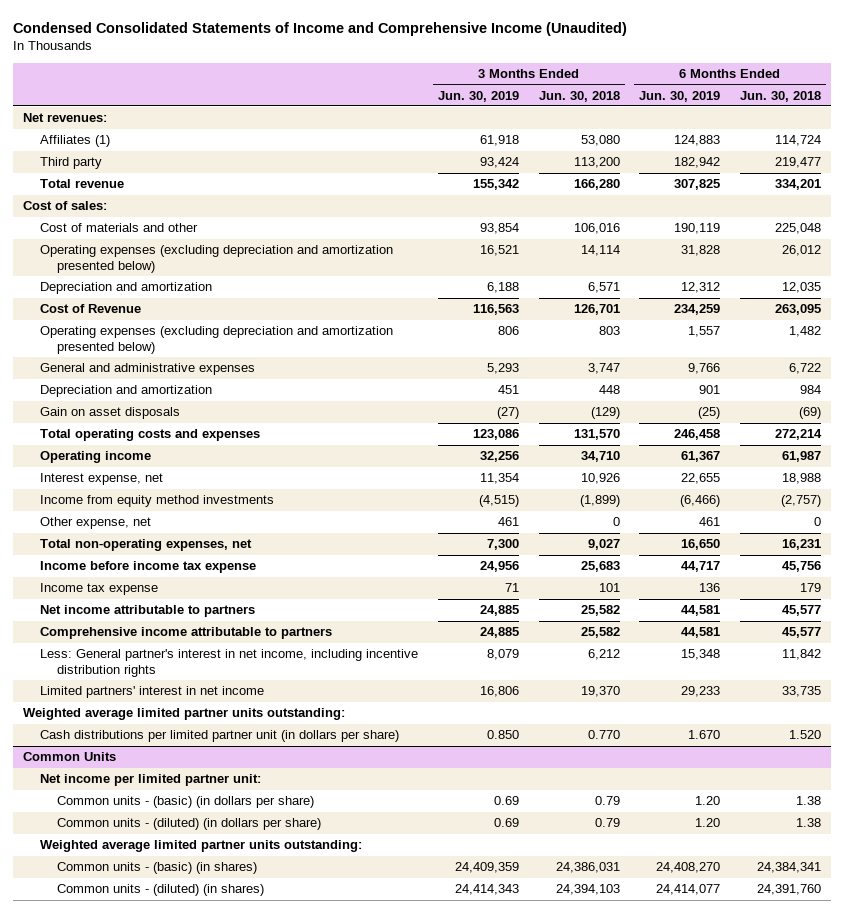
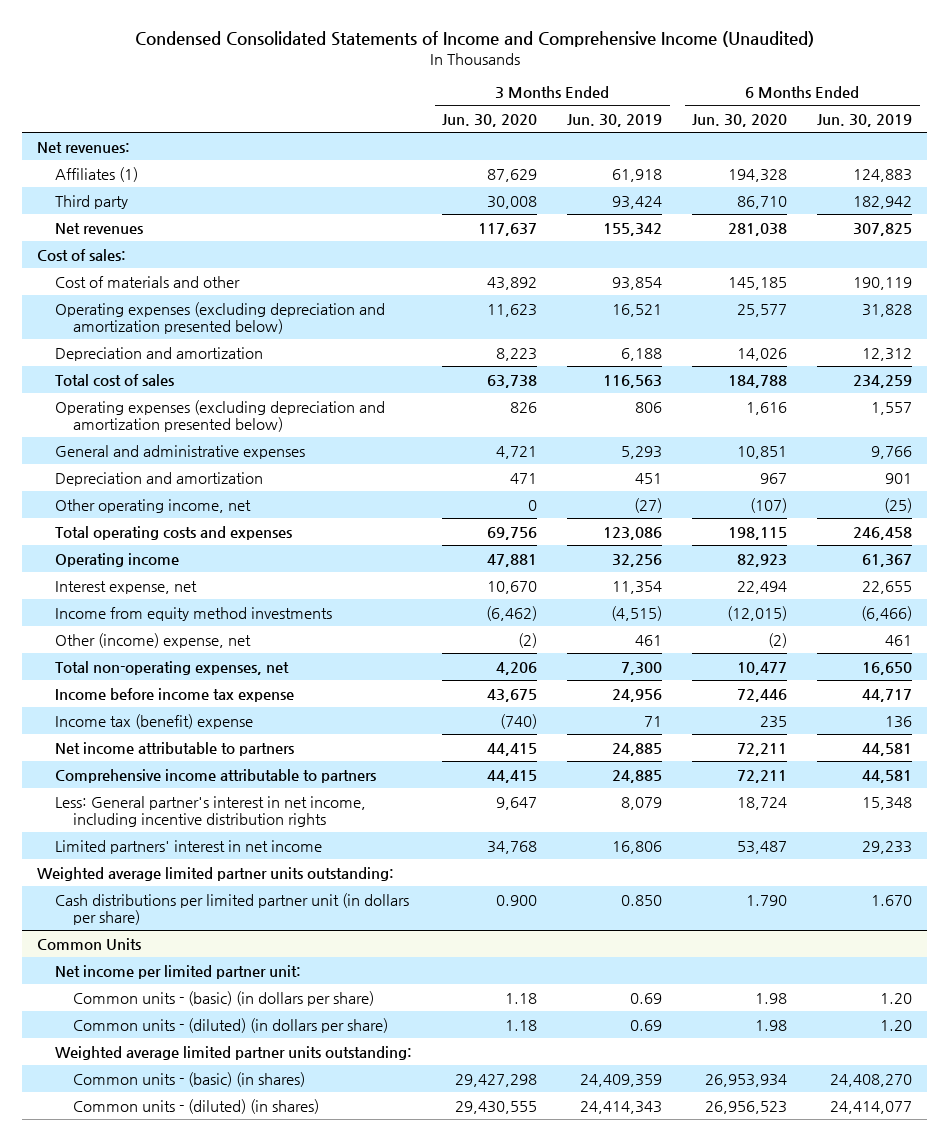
- | 3 Months Ended Jun. 30, 2019 | 3 Months Ended Jun. 30, 2018 | 6 Months Ended Jun. 30, 2019 | 6 Months Ended Jun. 30, 2018
+ | 3 Months Ended Jun. 30, 2020 | 3 Months Ended Jun. 30, 2019 | 6 Months Ended Jun. 30, 2020 | 6 Months Ended Jun. 30, 2019
- Total revenue | 155,342 | 166,280 | 307,825 | 334,201
+ Net revenues | 117,637 | 155,342 | 281,038 | 307,825
- Cost of Revenue | 116,563 | 126,701 | 234,259 | 263,095
+ Total cost of sales | 63,738 | 116,563 | 184,788 | 234,259
- Gain on asset disposals | (27) | (129) | (25) | (69)
+ Other operating income, net | 0 | (27) | (107) | (25)
- Other expense, net | 461 | 0 | 461 | 0
+ Other (income) expense, net | (2) | 461 | (2) | 461
- Income tax expense | 71 | 101 | 136 | 179
+ Income tax (benefit) expense | (740) | 71 | 235 | 136

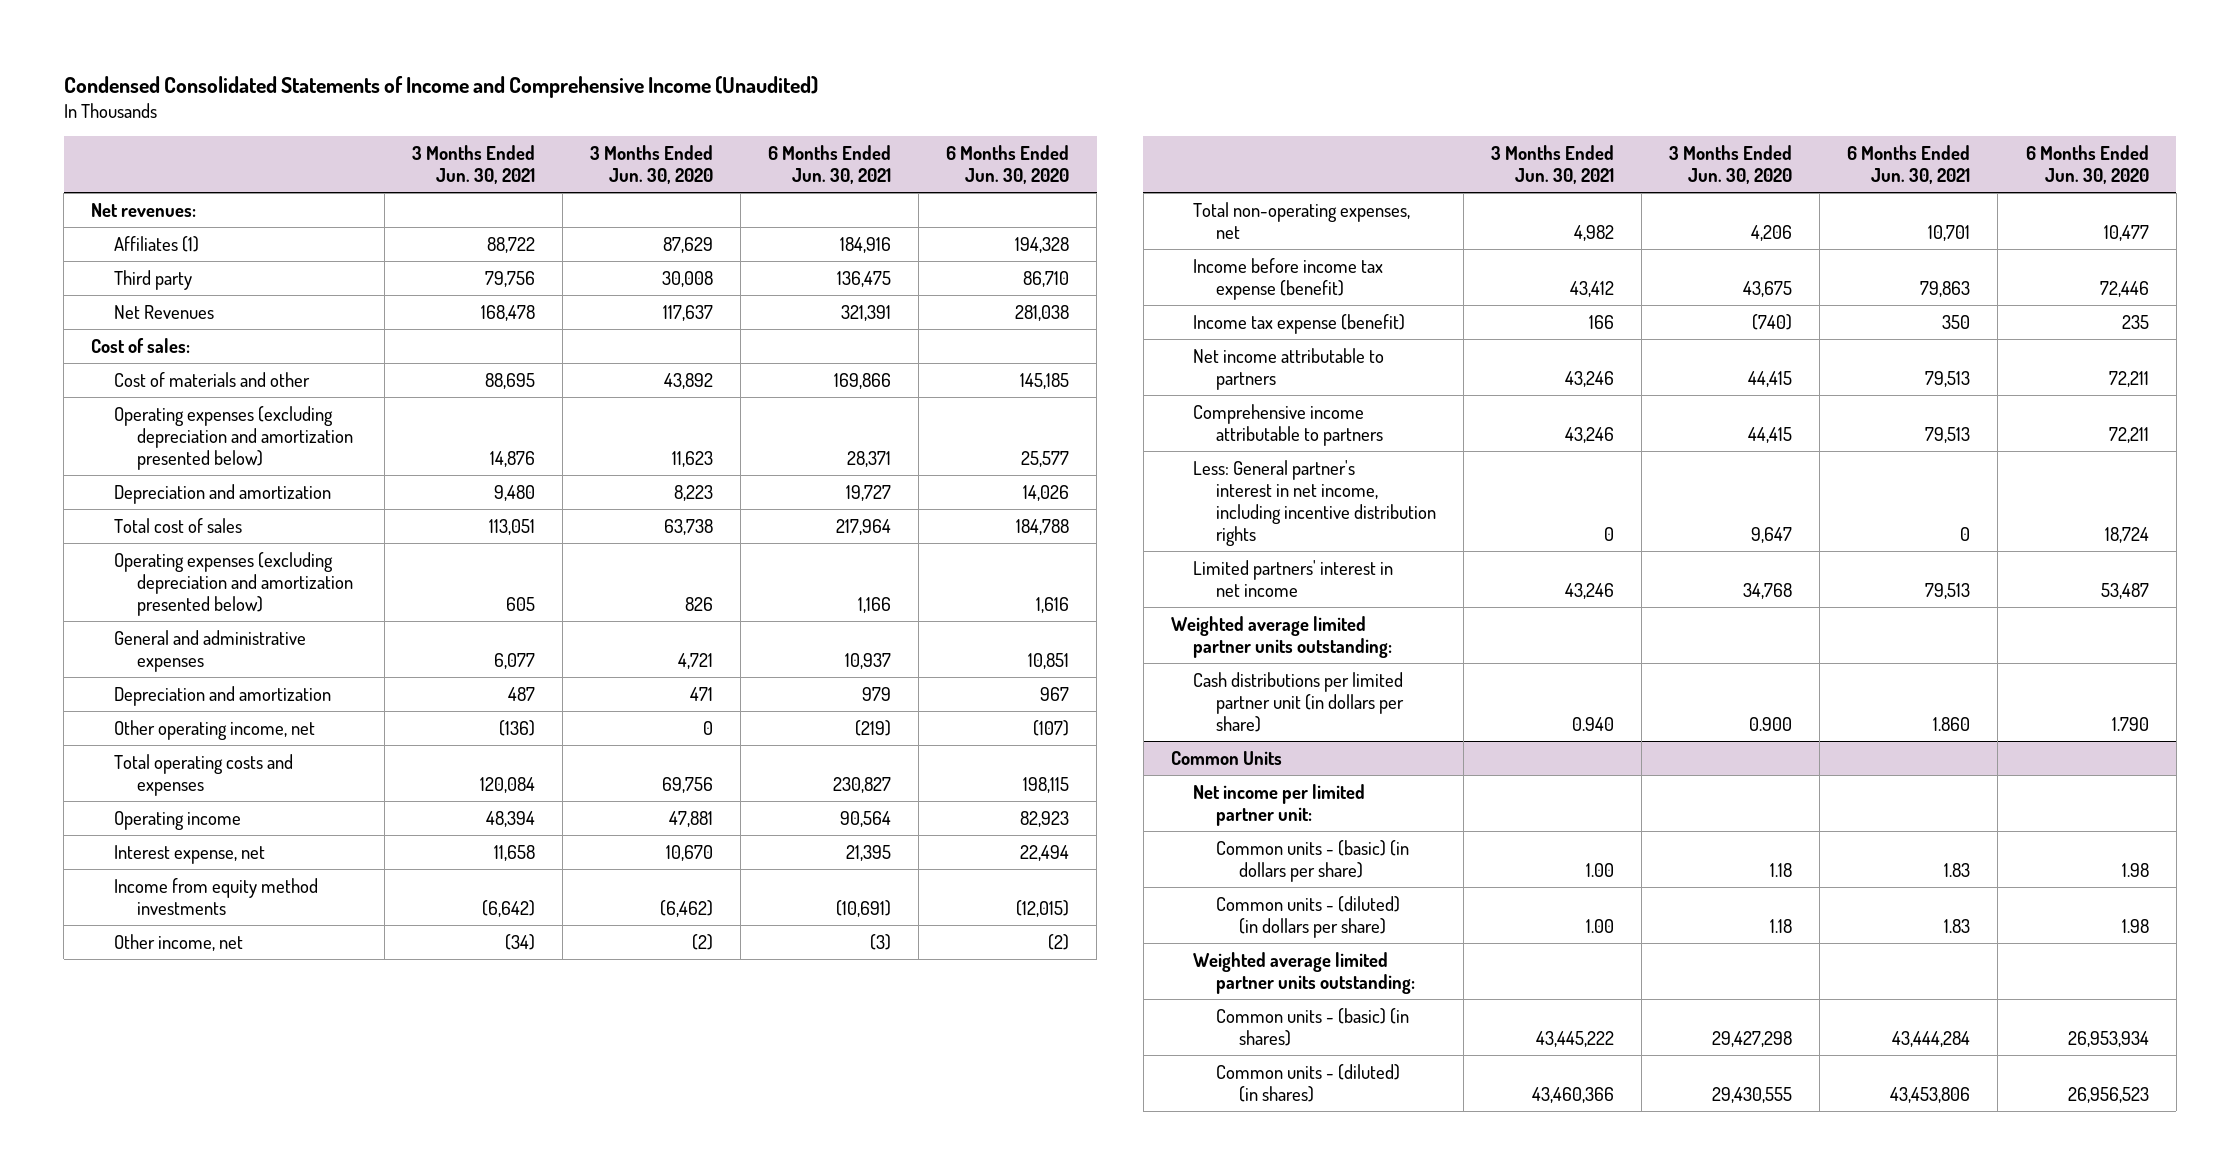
- | 3 Months Ended Jun. 30, 2020 | 3 Months Ended Jun. 30, 2019 | 6 Months Ended Jun. 30, 2020 | 6 Months Ended Jun. 30, 2019
+ | 3 Months Ended Jun. 30, 2021 | 3 Months Ended Jun. 30, 2020 | 6 Months Ended Jun. 30, 2021 | 6 Months Ended Jun. 30, 2020
- Net revenues | 117,637 | 155,342 | 281,038 | 307,825
+ Net Revenues | 168,478 | 117,637 | 321,391 | 281,038
- Other (income) expense, net | (2) | 461 | (2) | 461
+ Other income, net | (34) | (2) | (3) | (2)
- Income before income tax expense | 43,675 | 24,956 | 72,446 | 44,717
- Income tax (benefit) expense | (740) | 71 | 235 | 136
+ Income before income tax expense (benefit) | 43,412 | 43,675 | 79,863 | 72,446
+ Income tax expense (benefit) | 166 | (740) | 350 | 235

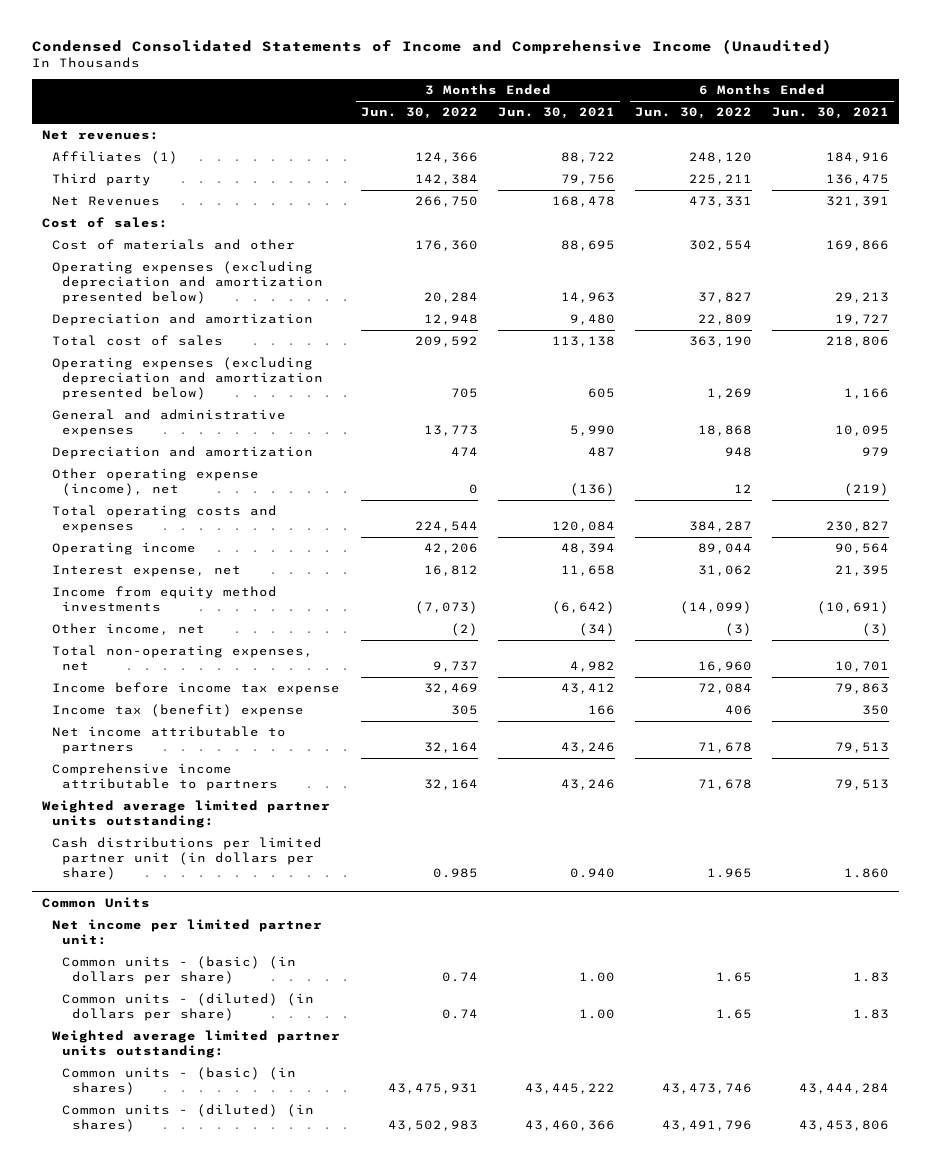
- | 3 Months Ended Jun. 30, 2021 | 3 Months Ended Jun. 30, 2020 | 6 Months Ended Jun. 30, 2021 | 6 Months Ended Jun. 30, 2020
+ | 3 Months Ended Jun. 30, 2022 | 3 Months Ended Jun. 30, 2021 | 6 Months Ended Jun. 30, 2022 | 6 Months Ended Jun. 30, 2021
- Operating expenses (excluding depreciation and amortization presented below) | 14,876 | 11,623 | 28,371 | 25,577
+ Operating expenses (excluding depreciation and amortization presented below) | 20,284 | 14,963 | 37,827 | 29,213
- Total cost of sales | 113,051 | 63,738 | 217,964 | 184,788
+ Total cost of sales | 209,592 | 113,138 | 363,190 | 218,806
- General and administrative expenses | 6,077 | 4,721 | 10,937 | 10,851
+ General and administrative expenses | 13,773 | 5,990 | 18,868 | 10,095
- Other operating income, net | (136) | 0 | (219) | (107)
+ Other operating expense (income), net | 0 | (136) | 12 | (219)
- Income before income tax expense (benefit) | 43,412 | 43,675 | 79,863 | 72,446
- Income tax expense (benefit) | 166 | (740) | 350 | 235
+ Income before income tax expense | 32,469 | 43,412 | 72,084 | 79,863
+ Income tax (benefit) expense | 305 | 166 | 406 | 350
- Less: General partner's interest in net income, including incentive distribution rights | 0 | 9,647 | 0 | 18,724
- Limited partners' interest in net income | 43,246 | 34,768 | 79,513 | 53,487

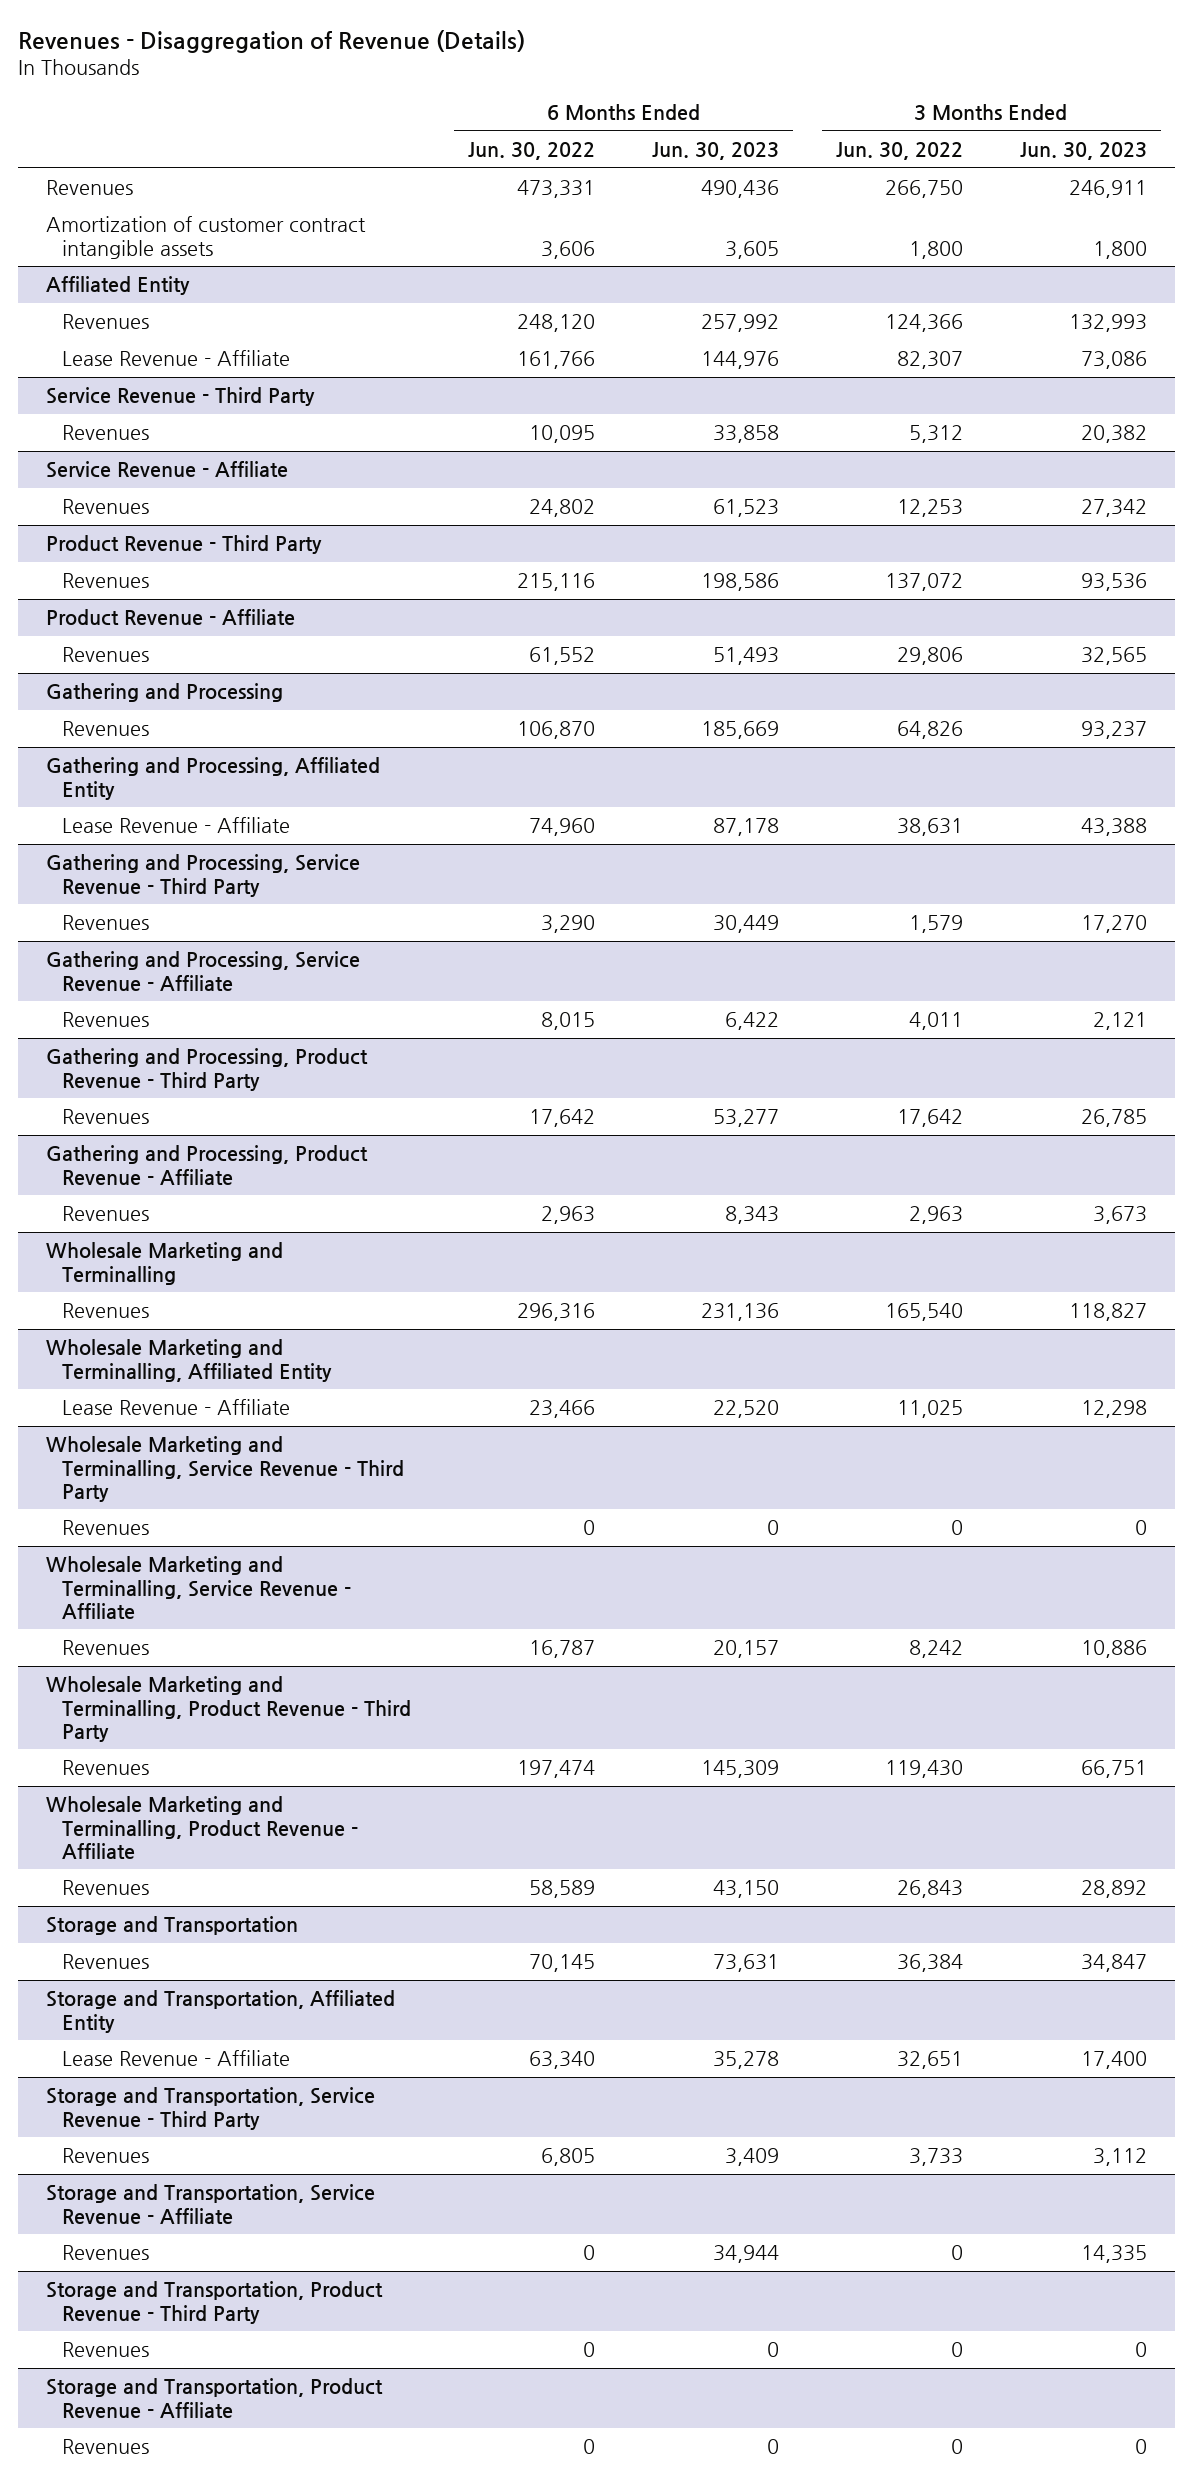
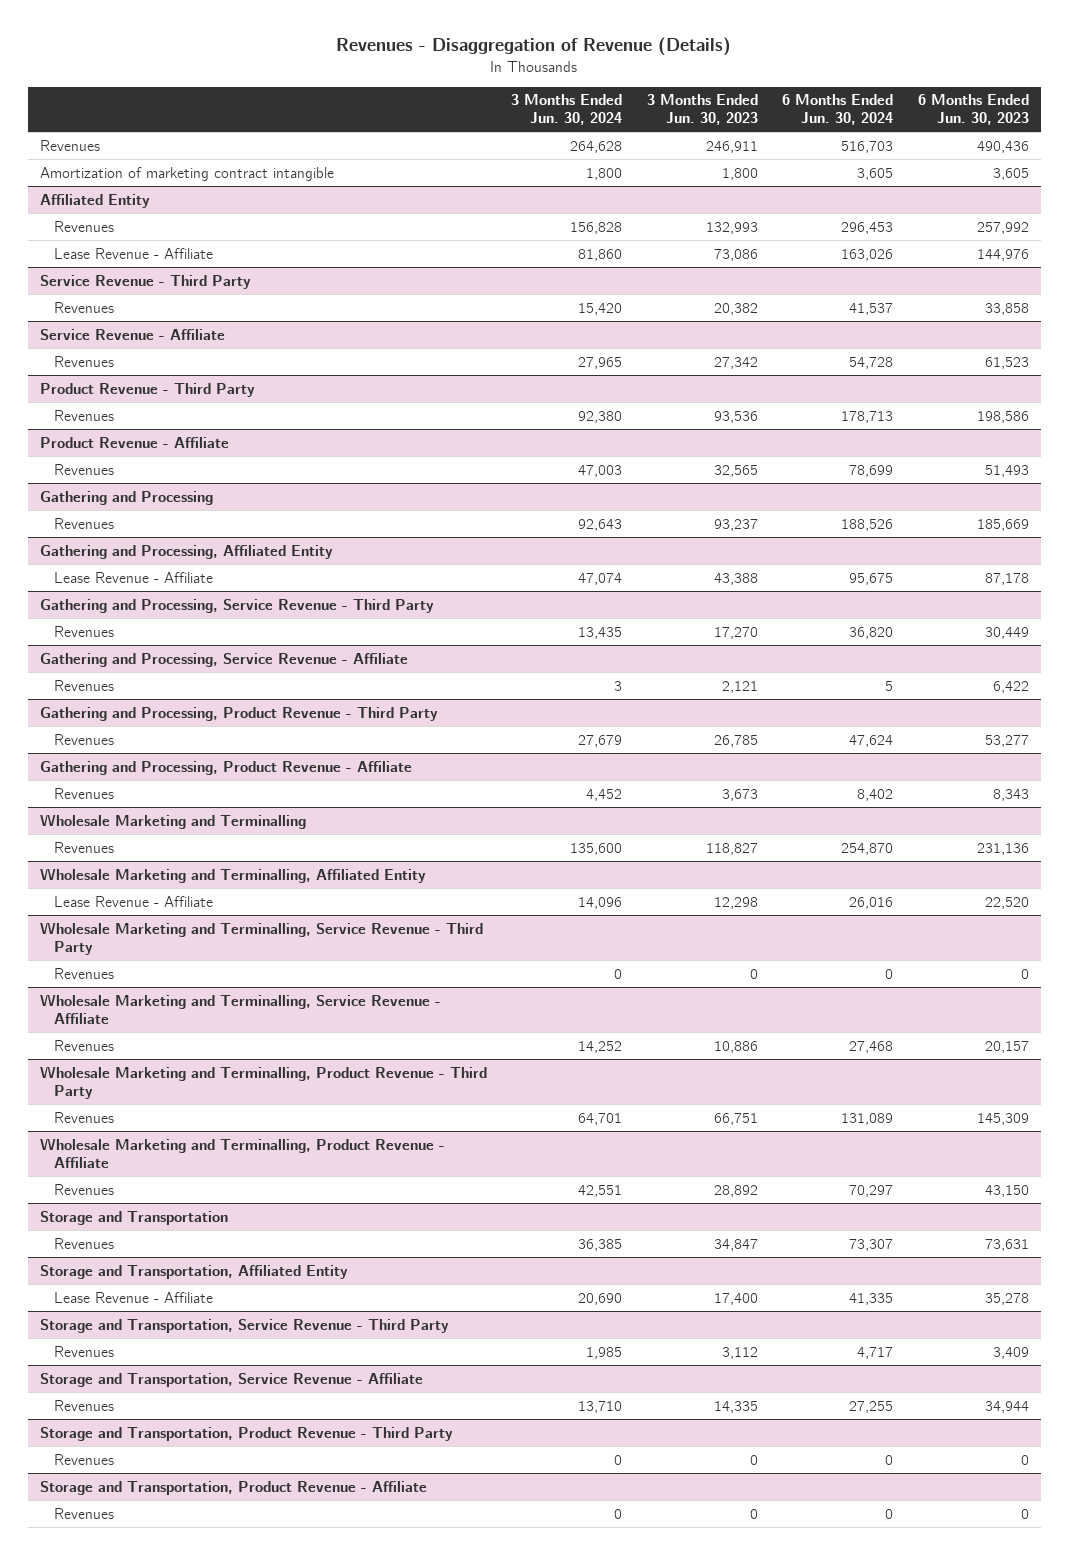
- | 6 Months Ended Jun. 30, 2022 | 6 Months Ended Jun. 30, 2023 | 3 Months Ended Jun. 30, 2022 | 3 Months Ended Jun. 30, 2023
+ | 3 Months Ended Jun. 30, 2024 | 3 Months Ended Jun. 30, 2023 | 6 Months Ended Jun. 30, 2024 | 6 Months Ended Jun. 30, 2023
- Amortization of customer contract intangible assets | 3,606 | 3,605 | 1,800 | 1,800
+ Amortization of marketing contract intangible | 1,800 | 1,800 | 3,605 | 3,605

